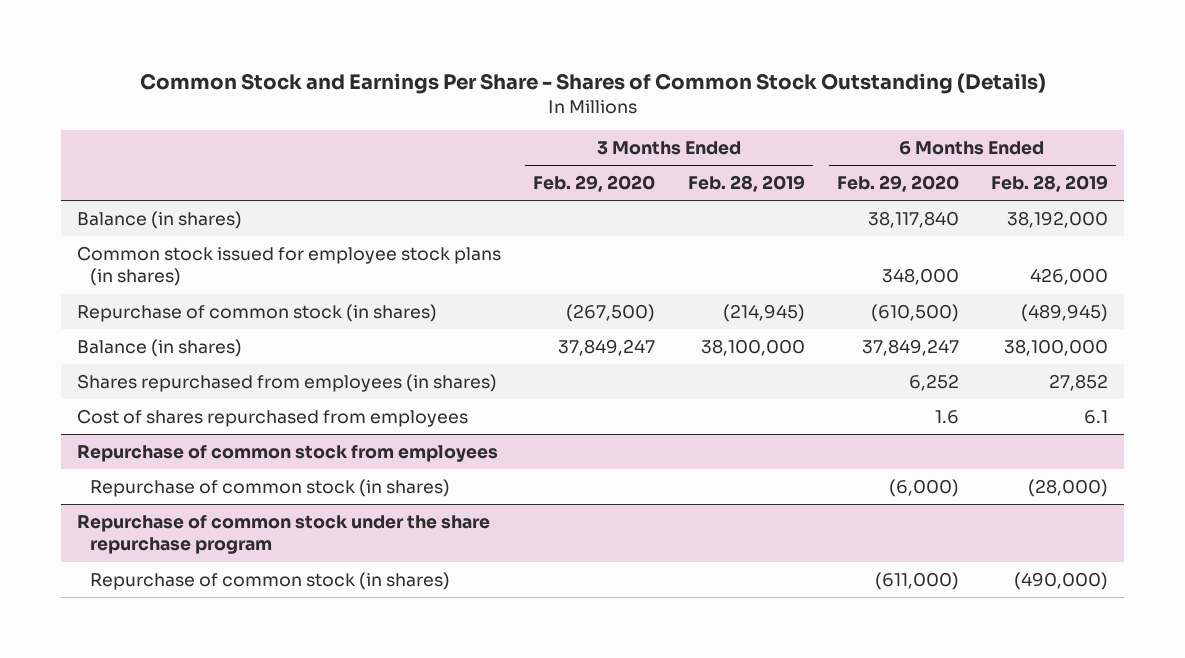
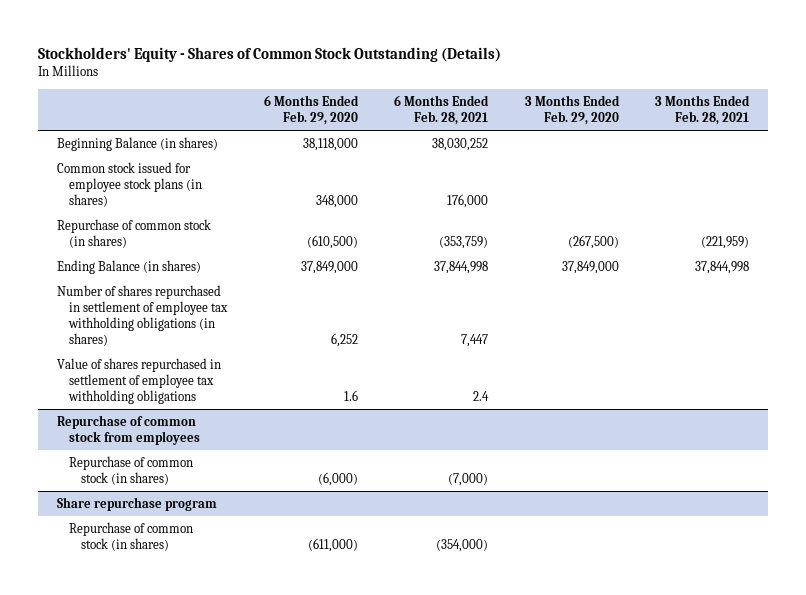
- Common Stock and Earnings Per Share - Shares of Common Stock Outstanding (Details)
+ Stockholders' Equity - Shares of Common Stock Outstanding (Details)
- | 3 Months Ended Feb. 29, 2020 | 3 Months Ended Feb. 28, 2019 | 6 Months Ended Feb. 29, 2020 | 6 Months Ended Feb. 28, 2019
+ | 6 Months Ended Feb. 29, 2020 | 6 Months Ended Feb. 28, 2021 | 3 Months Ended Feb. 29, 2020 | 3 Months Ended Feb. 28, 2021
- Balance (in shares) | | | 38,117,840 | 38,192,000
+ Beginning Balance (in shares) | 38,118,000 | 38,030,252 | |
- Balance (in shares) | 37,849,247 | 38,100,000 | 37,849,247 | 38,100,000
- Shares repurchased from employees (in shares) | | | 6,252 | 27,852
- Cost of shares repurchased from employees | | | 1.6 | 6.1
+ Ending Balance (in shares) | 37,849,000 | 37,844,998 | 37,849,000 | 37,844,998
+ Number of shares repurchased in settlement of employee tax withholding obligations (in shares) | 6,252 | 7,447 | |
+ Value of shares repurchased in settlement of employee tax withholding obligations | 1.6 | 2.4 | |
- Repurchase of common stock under the share repurchase program
+ Share repurchase program

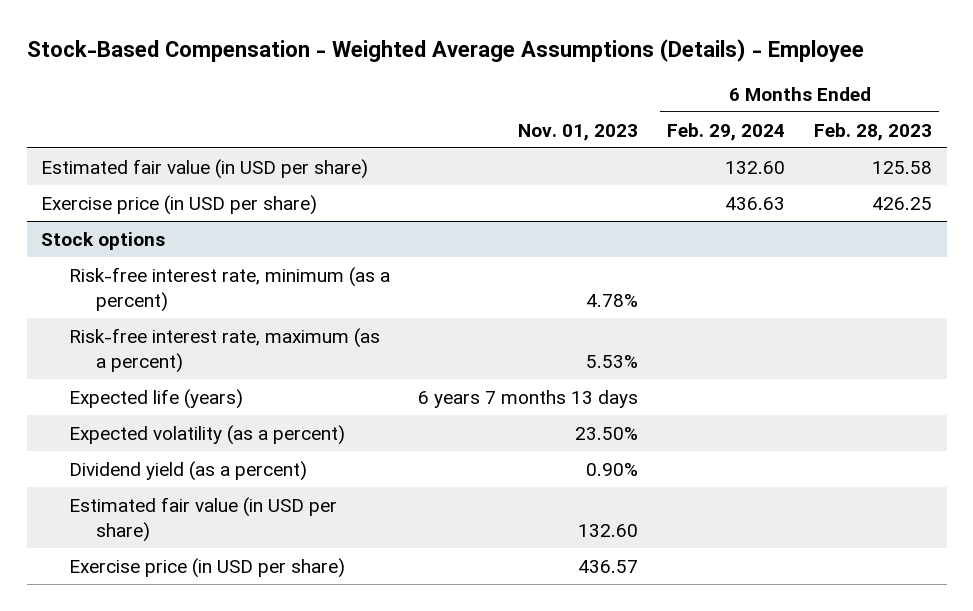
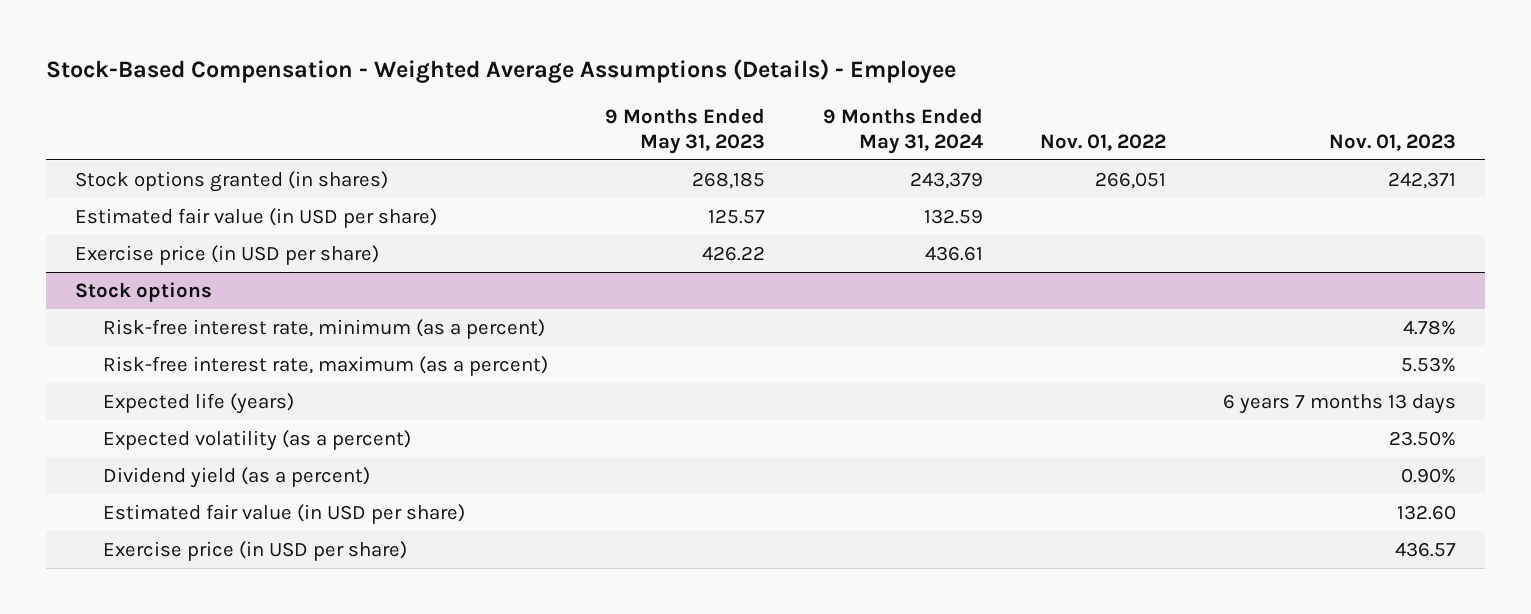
- | Nov. 01, 2023 | 6 Months Ended Feb. 29, 2024 | 6 Months Ended Feb. 28, 2023
+ | 9 Months Ended May 31, 2023 | 9 Months Ended May 31, 2024 | Nov. 01, 2022 | Nov. 01, 2023
+ Stock options granted (in shares) | 268,185 | 243,379 | 266,051 | 242,371

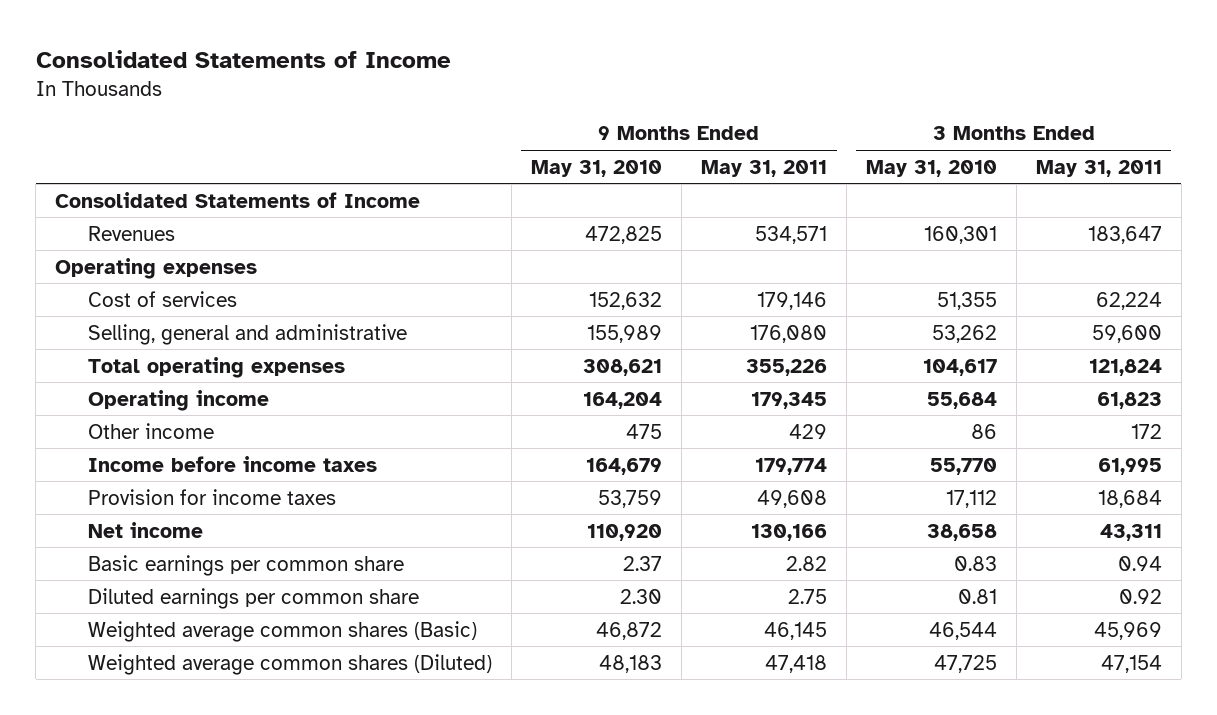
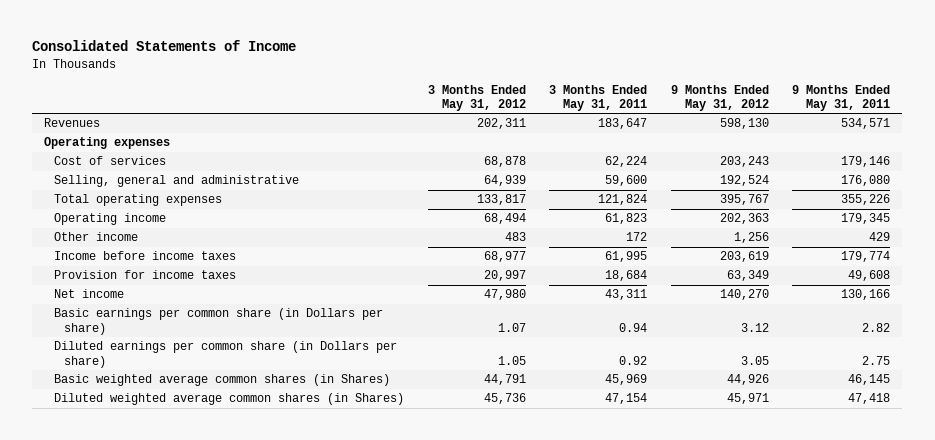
- | 9 Months Ended May 31, 2010 | 9 Months Ended May 31, 2011 | 3 Months Ended May 31, 2010 | 3 Months Ended May 31, 2011
+ | 3 Months Ended May 31, 2012 | 3 Months Ended May 31, 2011 | 9 Months Ended May 31, 2012 | 9 Months Ended May 31, 2011
- Consolidated Statements of Income
- Basic earnings per common share | 2.37 | 2.82 | 0.83 | 0.94
- Diluted earnings per common share | 2.30 | 2.75 | 0.81 | 0.92
- Weighted average common shares (Basic) | 46,872 | 46,145 | 46,544 | 45,969
- Weighted average common shares (Diluted) | 48,183 | 47,418 | 47,725 | 47,154
+ Basic earnings per common share (in Dollars per share) | 1.07 | 0.94 | 3.12 | 2.82
+ Diluted earnings per common share (in Dollars per share) | 1.05 | 0.92 | 3.05 | 2.75
+ Basic weighted average common shares (in Shares) | 44,791 | 45,969 | 44,926 | 46,145
+ Diluted weighted average common shares (in Shares) | 45,736 | 47,154 | 45,971 | 47,418

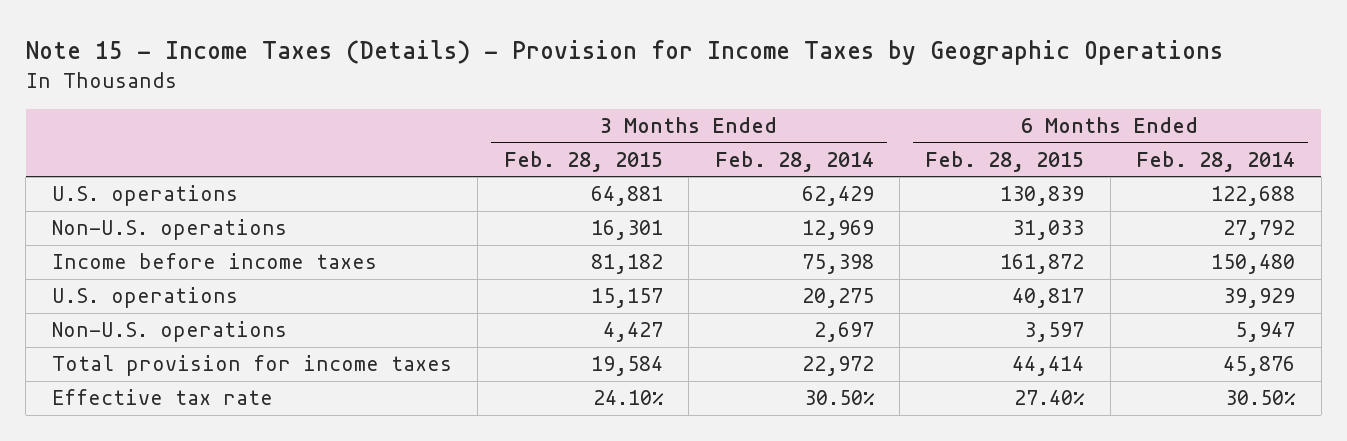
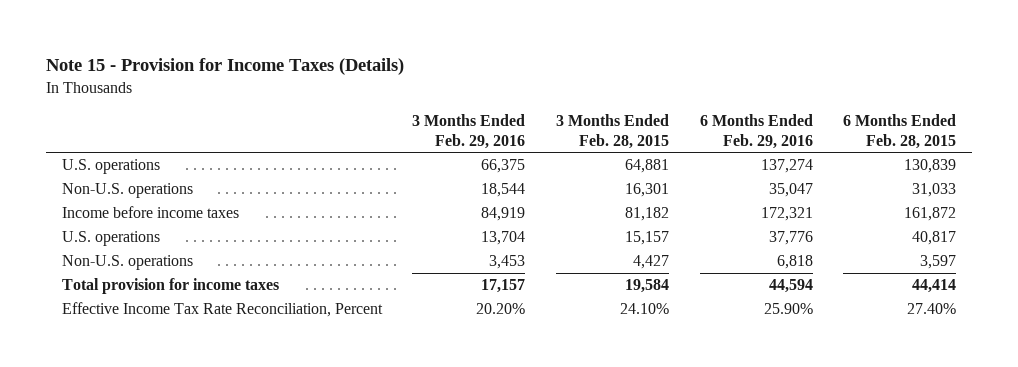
- Note 15 - Income Taxes (Details) - Provision for Income Taxes by Geographic Operations
+ Note 15 - Provision for Income Taxes (Details)
- | 3 Months Ended Feb. 28, 2015 | 3 Months Ended Feb. 28, 2014 | 6 Months Ended Feb. 28, 2015 | 6 Months Ended Feb. 28, 2014
+ | 3 Months Ended Feb. 29, 2016 | 3 Months Ended Feb. 28, 2015 | 6 Months Ended Feb. 29, 2016 | 6 Months Ended Feb. 28, 2015
- Effective tax rate | 24.10% | 30.50% | 27.40% | 30.50%
+ Effective Income Tax Rate Reconciliation, Percent | 20.20% | 24.10% | 25.90% | 27.40%

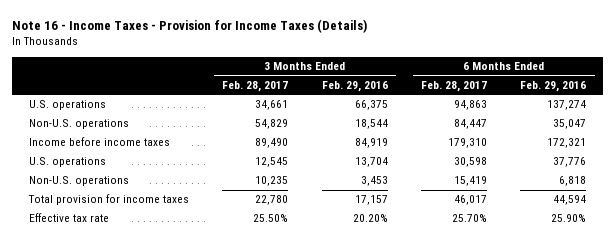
- Note 15 - Provision for Income Taxes (Details)
+ Note 16 - Income Taxes - Provision for Income Taxes (Details)
- | 3 Months Ended Feb. 29, 2016 | 3 Months Ended Feb. 28, 2015 | 6 Months Ended Feb. 29, 2016 | 6 Months Ended Feb. 28, 2015
+ | 3 Months Ended Feb. 28, 2017 | 3 Months Ended Feb. 29, 2016 | 6 Months Ended Feb. 28, 2017 | 6 Months Ended Feb. 29, 2016
- Effective Income Tax Rate Reconciliation, Percent | 20.20% | 24.10% | 25.90% | 27.40%
+ Effective tax rate | 25.50% | 20.20% | 25.70% | 25.90%

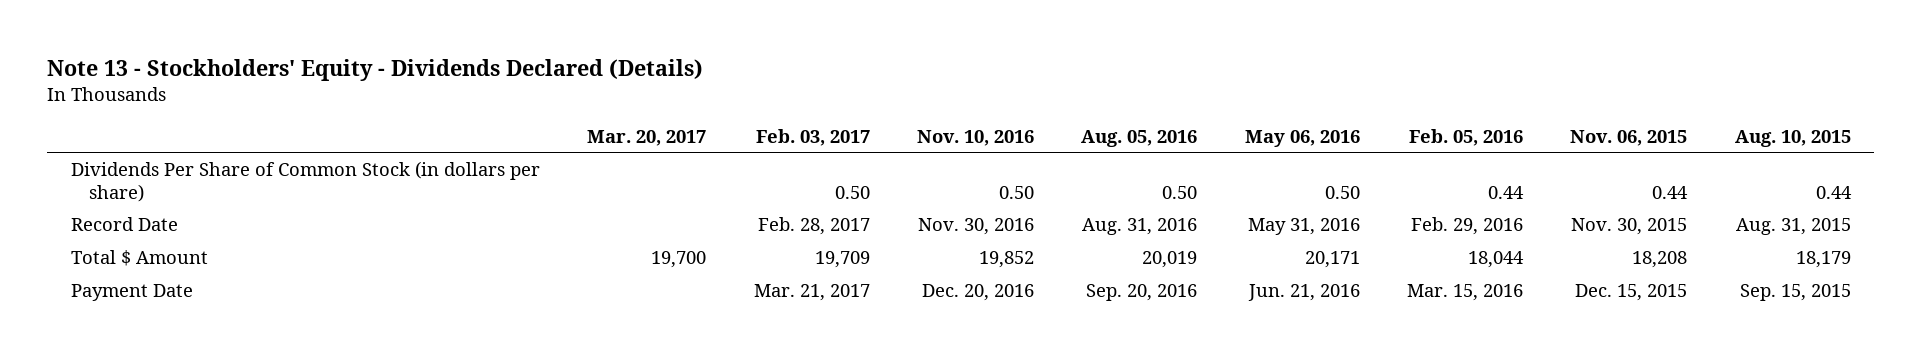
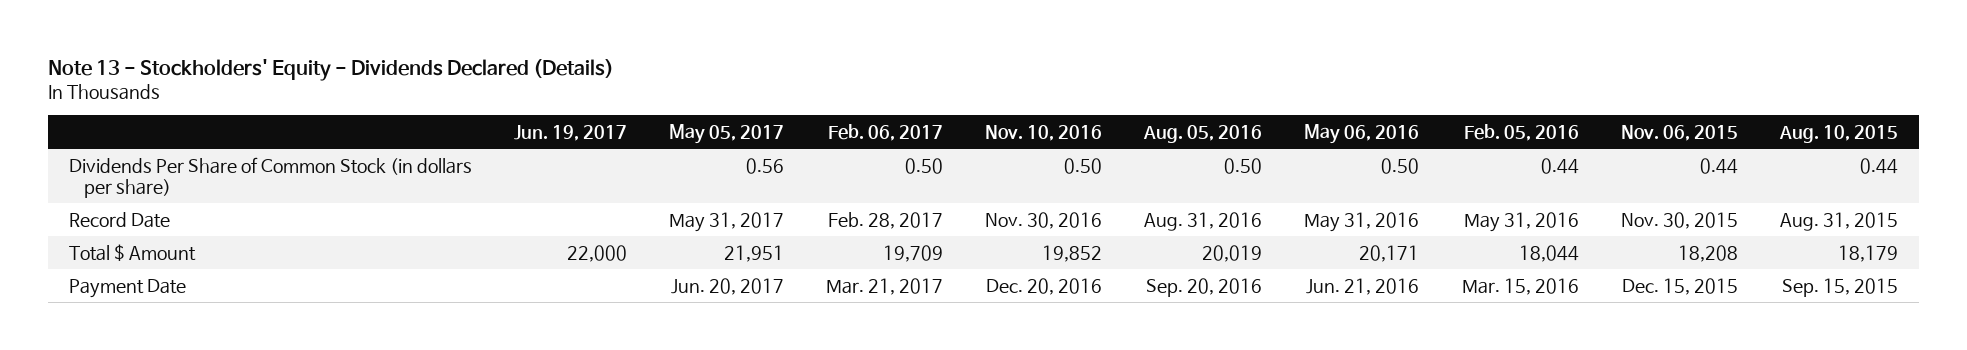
- | Mar. 20, 2017 | Feb. 03, 2017 | Nov. 10, 2016 | Aug. 05, 2016 | May 06, 2016 | Feb. 05, 2016 | Nov. 06, 2015 | Aug. 10, 2015
+ | Jun. 19, 2017 | May 05, 2017 | Feb. 06, 2017 | Nov. 10, 2016 | Aug. 05, 2016 | May 06, 2016 | Feb. 05, 2016 | Nov. 06, 2015 | Aug. 10, 2015
- Record Date | | Feb. 28, 2017 | Nov. 30, 2016 | Aug. 31, 2016 | May 31, 2016 | Feb. 29, 2016 | Nov. 30, 2015 | Aug. 31, 2015
+ Record Date | | May 31, 2017 | Feb. 28, 2017 | Nov. 30, 2016 | Aug. 31, 2016 | May 31, 2016 | May 31, 2016 | Nov. 30, 2015 | Aug. 31, 2015

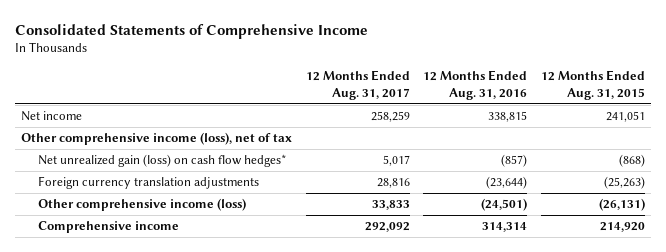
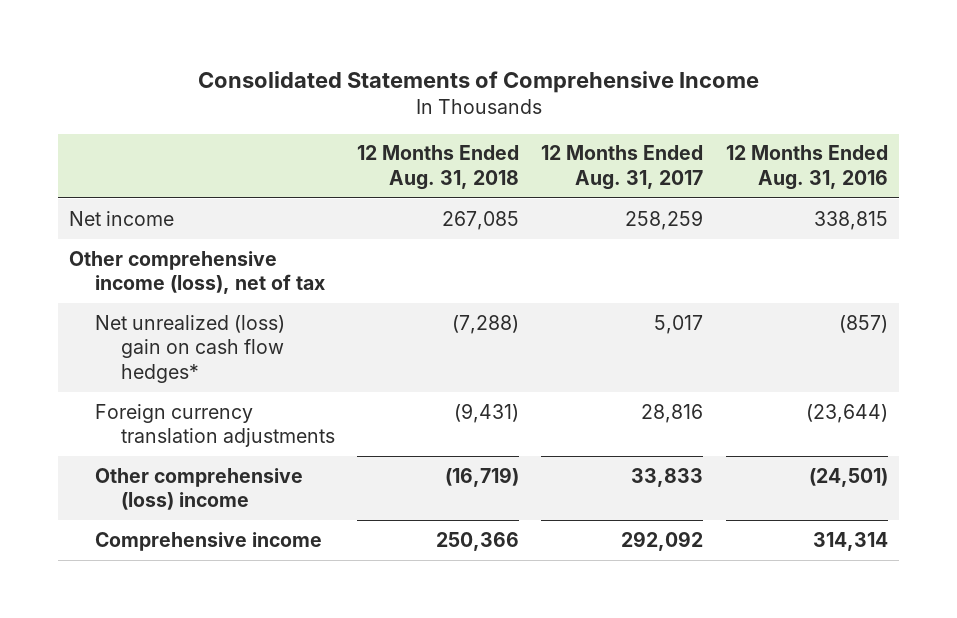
- | 12 Months Ended Aug. 31, 2017 | 12 Months Ended Aug. 31, 2016 | 12 Months Ended Aug. 31, 2015
+ | 12 Months Ended Aug. 31, 2018 | 12 Months Ended Aug. 31, 2017 | 12 Months Ended Aug. 31, 2016
- Net unrealized gain (loss) on cash flow hedges* | 5,017 | (857) | (868)
+ Net unrealized (loss) gain on cash flow hedges* | (7,288) | 5,017 | (857)
- Other comprehensive income (loss) | 33,833 | (24,501) | (26,131)
+ Other comprehensive (loss) income | (16,719) | 33,833 | (24,501)

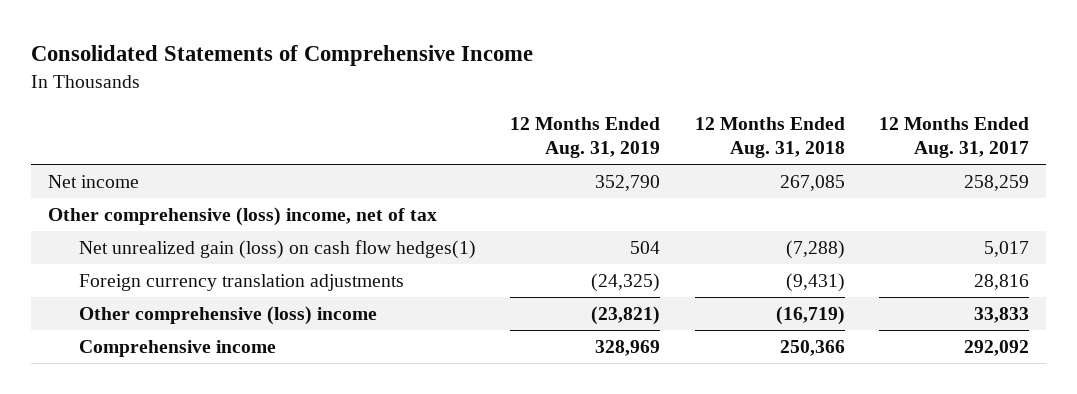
- | 12 Months Ended Aug. 31, 2018 | 12 Months Ended Aug. 31, 2017 | 12 Months Ended Aug. 31, 2016
+ | 12 Months Ended Aug. 31, 2019 | 12 Months Ended Aug. 31, 2018 | 12 Months Ended Aug. 31, 2017
- Other comprehensive income (loss), net of tax
- Net unrealized (loss) gain on cash flow hedges* | (7,288) | 5,017 | (857)
+ Other comprehensive (loss) income, net of tax
+ Net unrealized gain (loss) on cash flow hedges(1) | 504 | (7,288) | 5,017

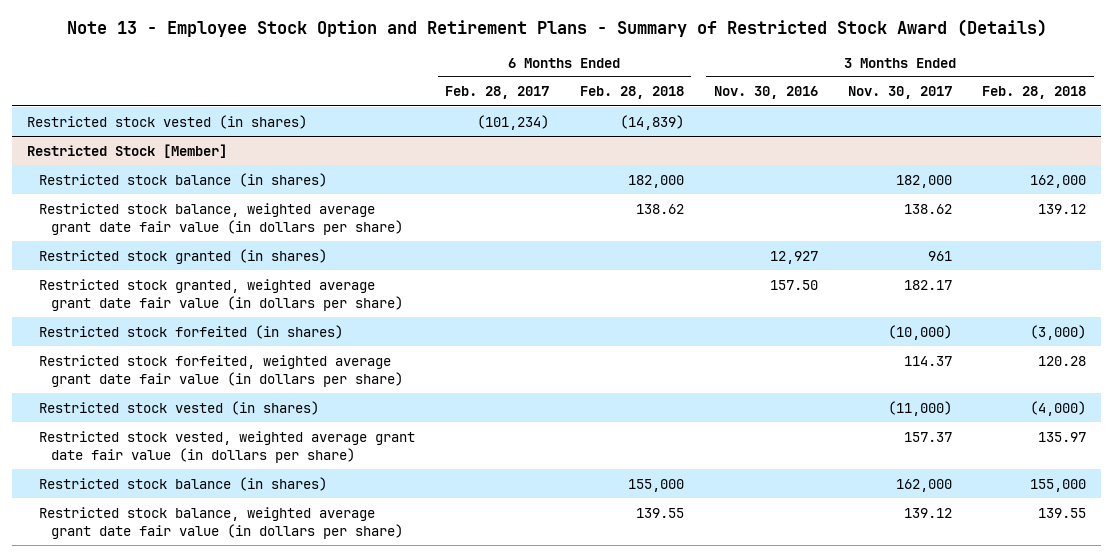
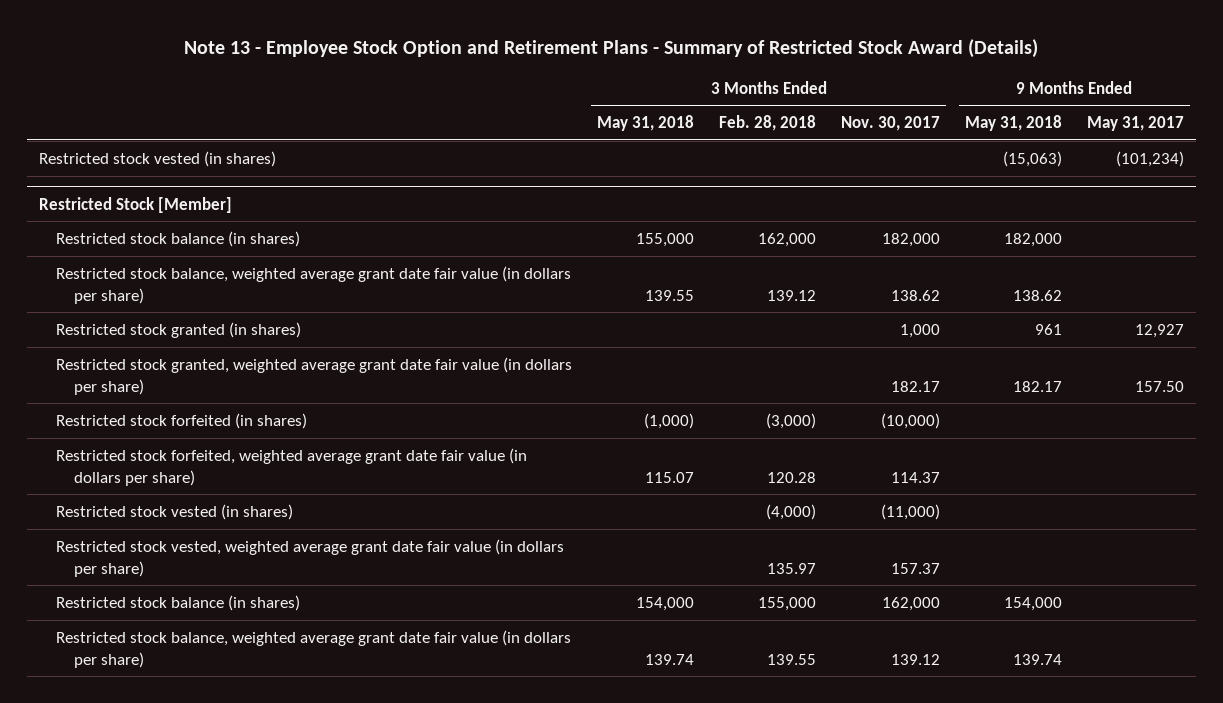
- | 6 Months Ended Feb. 28, 2017 | 6 Months Ended Feb. 28, 2018 | 3 Months Ended Nov. 30, 2016 | 3 Months Ended Nov. 30, 2017 | 3 Months Ended Feb. 28, 2018
+ | 3 Months Ended May 31, 2018 | 3 Months Ended Feb. 28, 2018 | 3 Months Ended Nov. 30, 2017 | 9 Months Ended May 31, 2018 | 9 Months Ended May 31, 2017
@ Restricted Stock [Member]
- Restricted stock granted (in shares) | | | 12,927 | 961 |
+ Restricted stock granted (in shares) | | | 1,000 | 961 | 12,927

